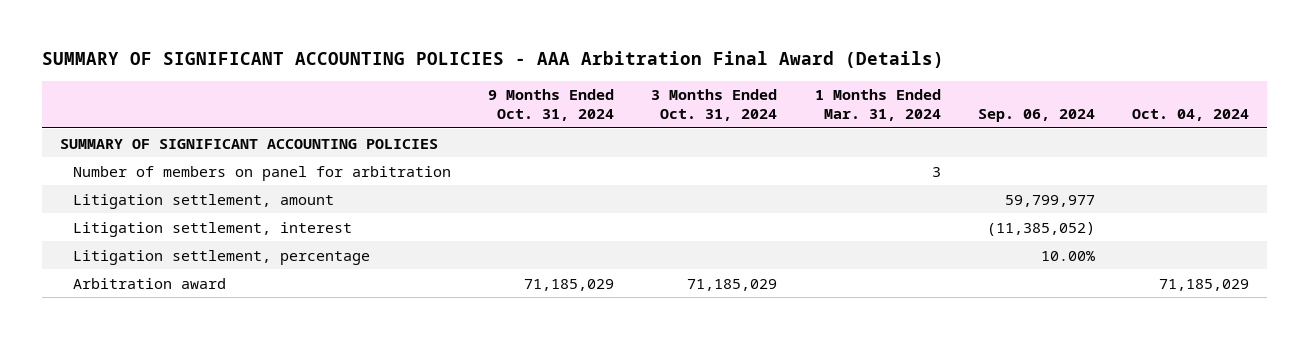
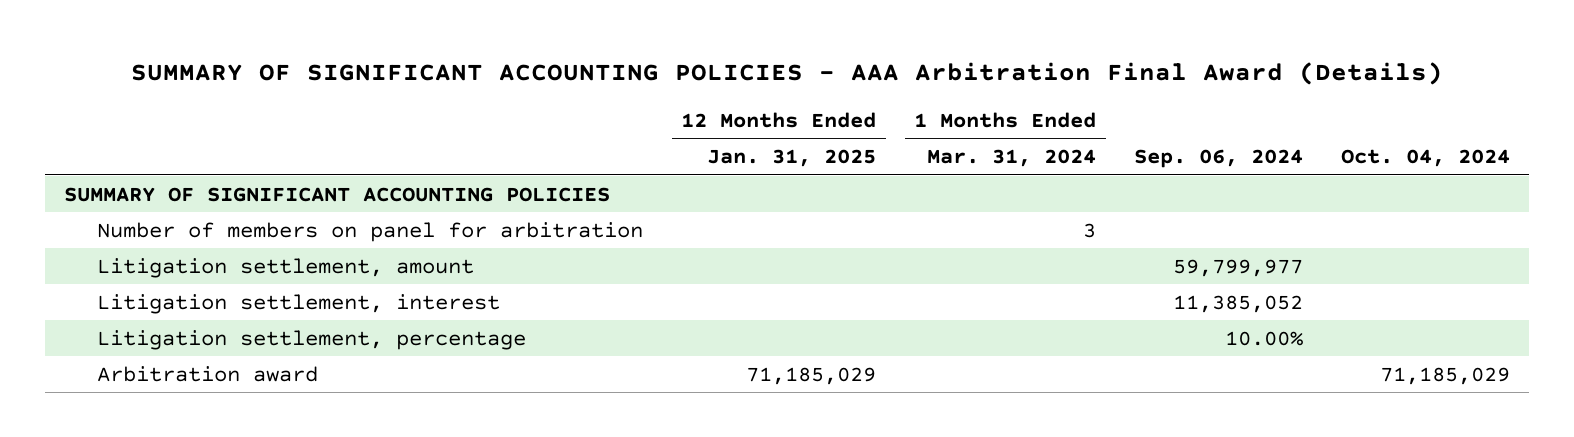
- | 9 Months Ended Oct. 31, 2024 | 3 Months Ended Oct. 31, 2024 | 1 Months Ended Mar. 31, 2024 | Sep. 06, 2024 | Oct. 04, 2024
+ | 12 Months Ended Jan. 31, 2025 | 1 Months Ended Mar. 31, 2024 | Sep. 06, 2024 | Oct. 04, 2024
- Litigation settlement, interest | | | | (11,385,052) |
+ Litigation settlement, interest | | | 11,385,052 |

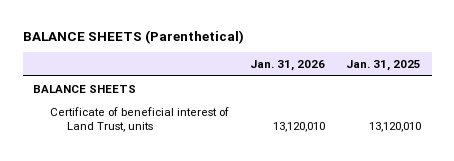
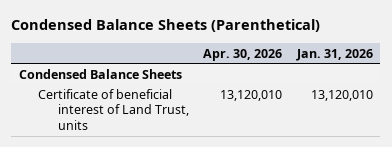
- BALANCE SHEETS (Parenthetical)
+ Condensed Balance Sheets (Parenthetical)
- | Jan. 31, 2026 | Jan. 31, 2025
+ | Apr. 30, 2026 | Jan. 31, 2026
- BALANCE SHEETS
+ Condensed Balance Sheets

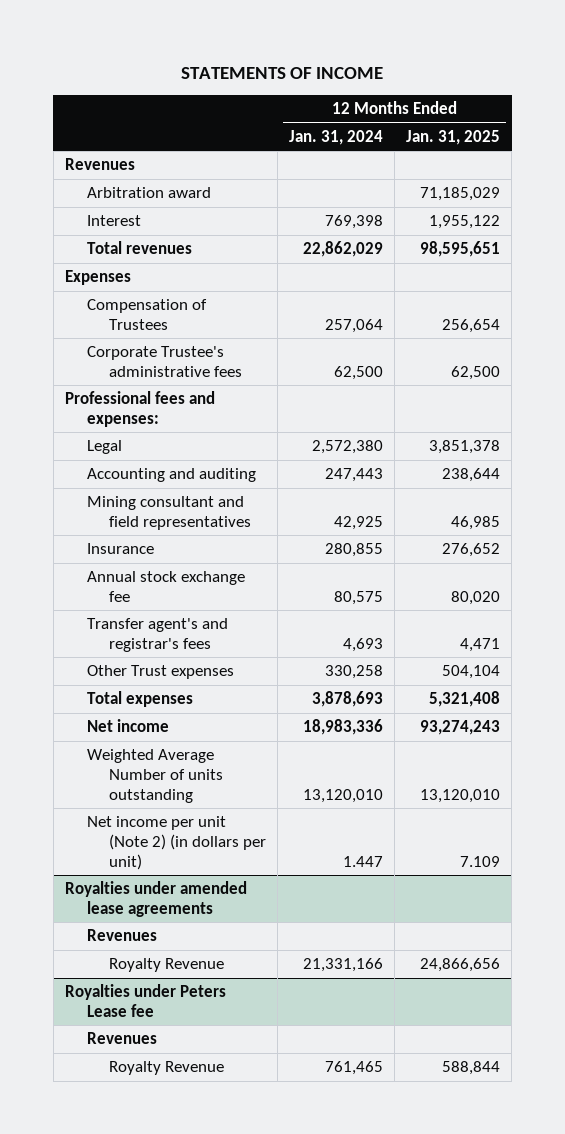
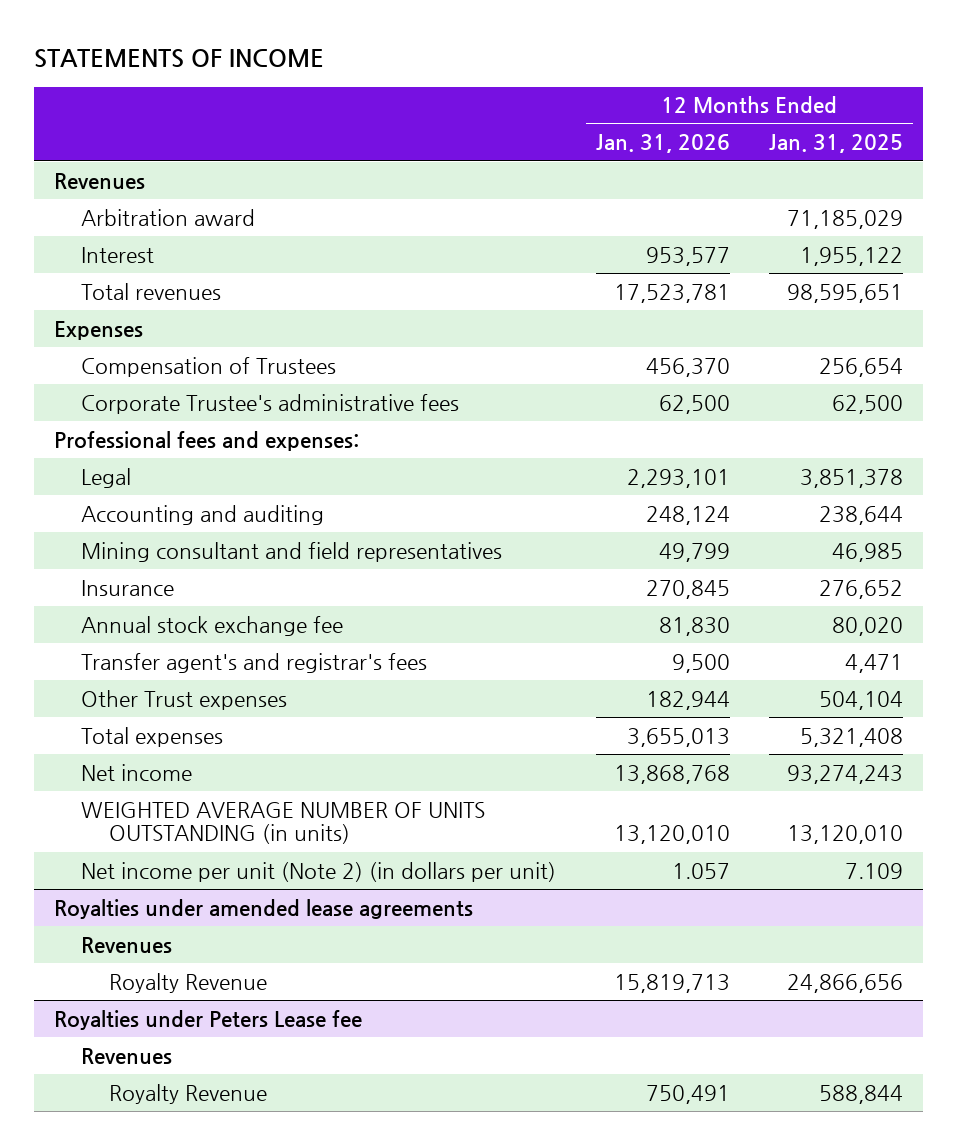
- | 12 Months Ended Jan. 31, 2024 | 12 Months Ended Jan. 31, 2025
+ | 12 Months Ended Jan. 31, 2026 | 12 Months Ended Jan. 31, 2025
- Weighted Average Number of units outstanding | 13,120,010 | 13,120,010
+ WEIGHTED AVERAGE NUMBER OF UNITS OUTSTANDING (in units) | 13,120,010 | 13,120,010

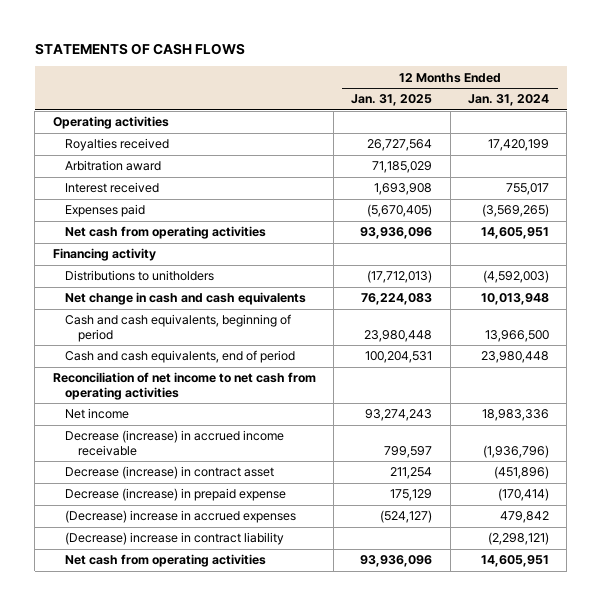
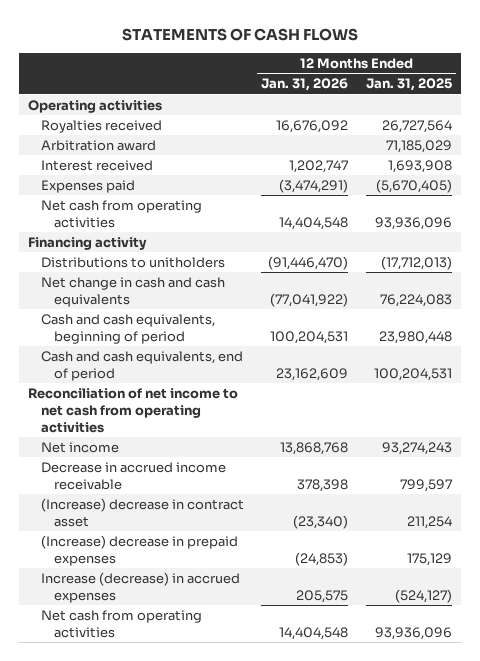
- | 12 Months Ended Jan. 31, 2025 | 12 Months Ended Jan. 31, 2024
+ | 12 Months Ended Jan. 31, 2026 | 12 Months Ended Jan. 31, 2025
- Decrease (increase) in accrued income receivable | 799,597 | (1,936,796)
- Decrease (increase) in contract asset | 211,254 | (451,896)
- Decrease (increase) in prepaid expense | 175,129 | (170,414)
- (Decrease) increase in accrued expenses | (524,127) | 479,842
- (Decrease) increase in contract liability | | (2,298,121)
+ Decrease in accrued income receivable | 378,398 | 799,597
+ (Increase) decrease in contract asset | (23,340) | 211,254
+ (Increase) decrease in prepaid expenses | (24,853) | 175,129
+ Increase (decrease) in accrued expenses | 205,575 | (524,127)

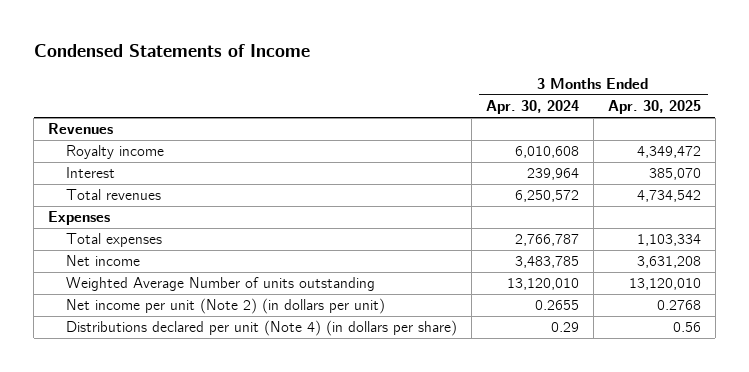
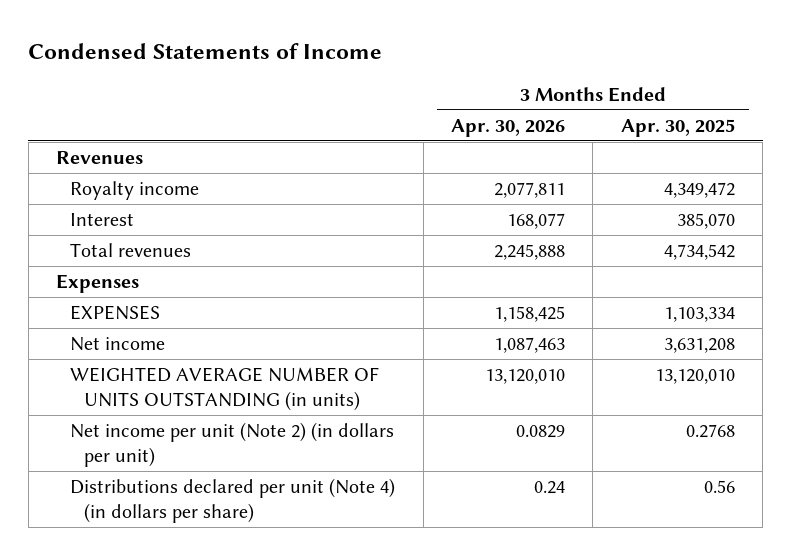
- | 3 Months Ended Apr. 30, 2024 | 3 Months Ended Apr. 30, 2025
+ | 3 Months Ended Apr. 30, 2026 | 3 Months Ended Apr. 30, 2025
- Total expenses | 2,766,787 | 1,103,334
+ EXPENSES | 1,158,425 | 1,103,334
- Weighted Average Number of units outstanding | 13,120,010 | 13,120,010
+ WEIGHTED AVERAGE NUMBER OF UNITS OUTSTANDING (in units) | 13,120,010 | 13,120,010

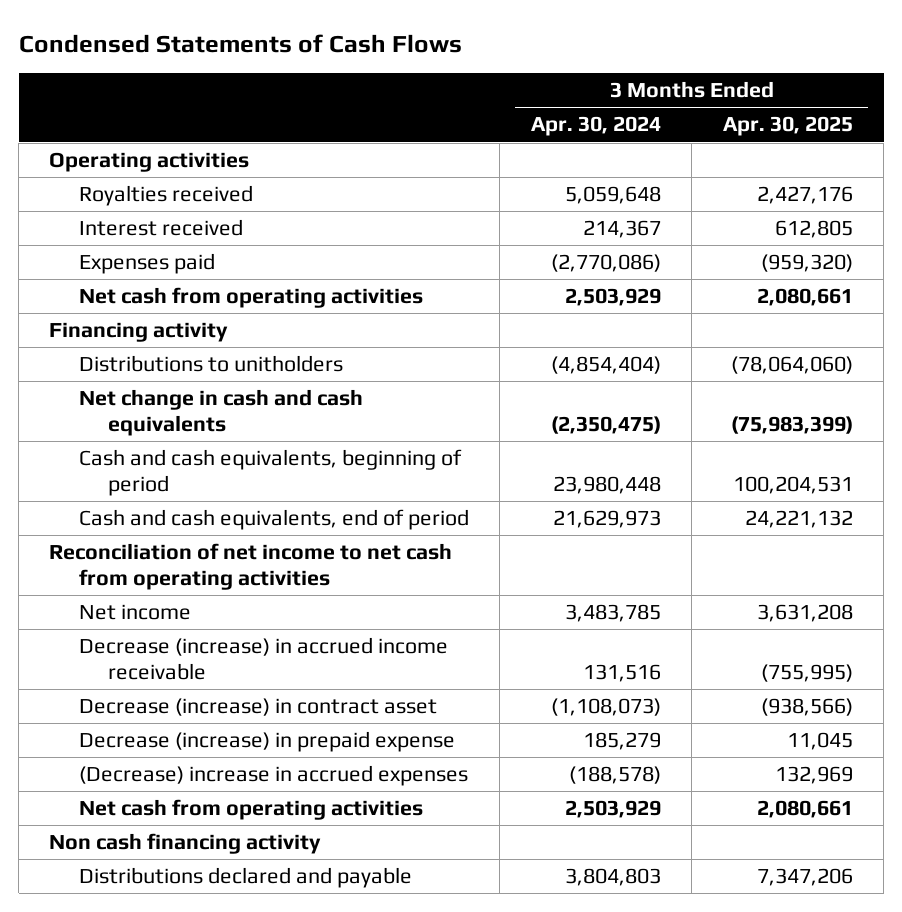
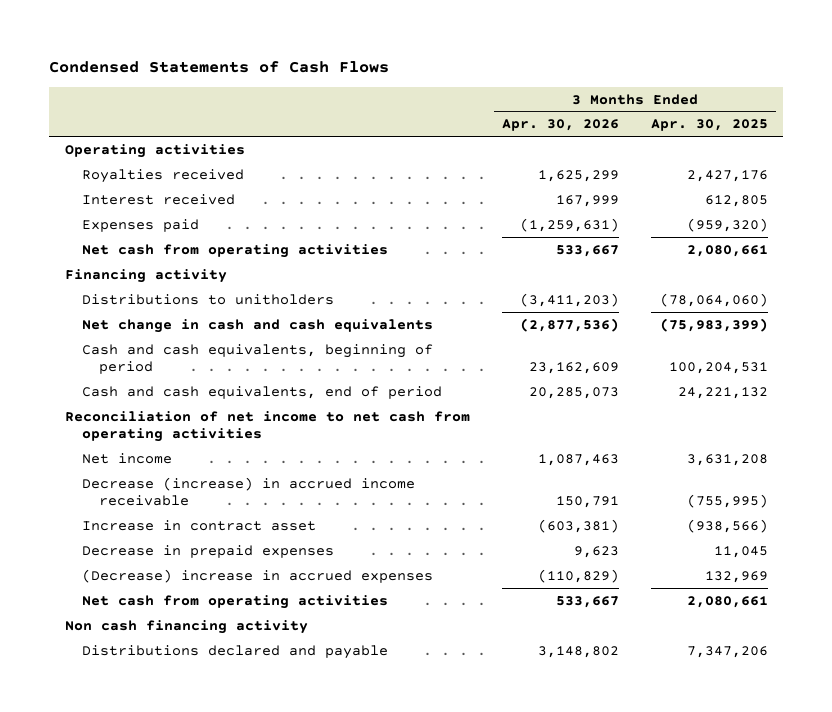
- | 3 Months Ended Apr. 30, 2024 | 3 Months Ended Apr. 30, 2025
+ | 3 Months Ended Apr. 30, 2026 | 3 Months Ended Apr. 30, 2025
- Decrease (increase) in contract asset | (1,108,073) | (938,566)
- Decrease (increase) in prepaid expense | 185,279 | 11,045
+ Increase in contract asset | (603,381) | (938,566)
+ Decrease in prepaid expenses | 9,623 | 11,045

